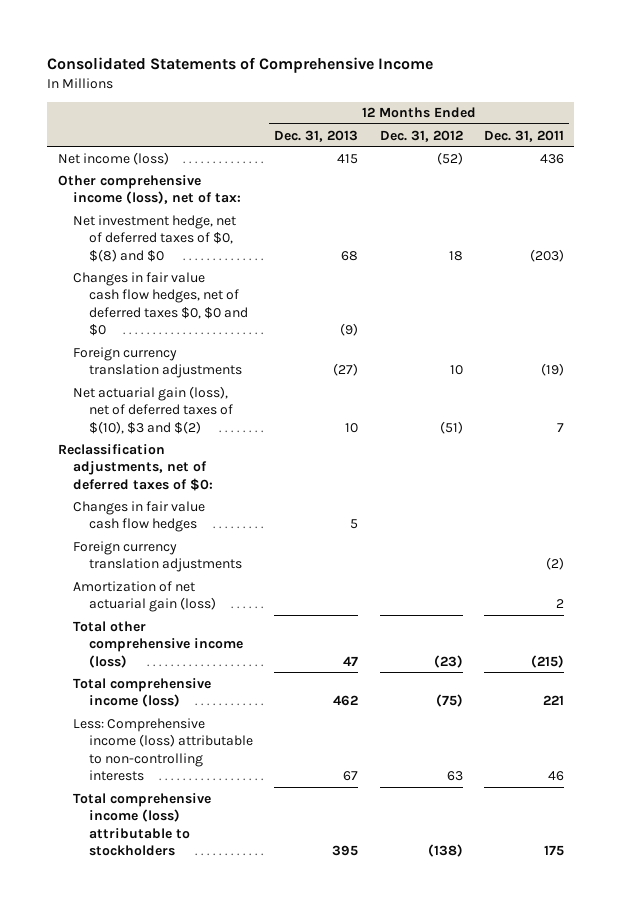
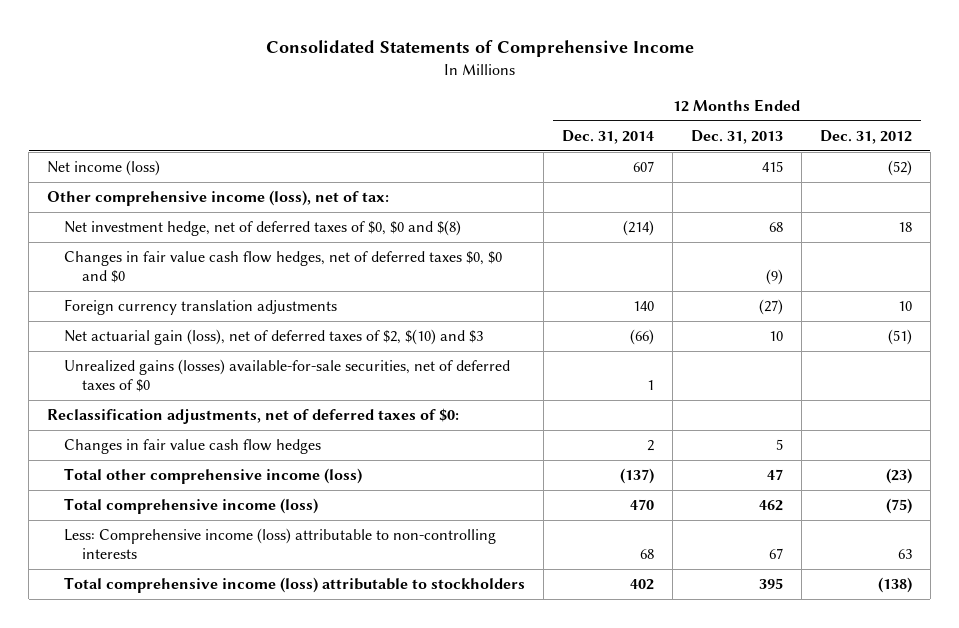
- | 12 Months Ended Dec. 31, 2013 | 12 Months Ended Dec. 31, 2012 | 12 Months Ended Dec. 31, 2011
+ | 12 Months Ended Dec. 31, 2014 | 12 Months Ended Dec. 31, 2013 | 12 Months Ended Dec. 31, 2012
- Net investment hedge, net of deferred taxes of $0, $(8) and $0 | 68 | 18 | (203)
+ Net investment hedge, net of deferred taxes of $0, $0 and $(8) | (214) | 68 | 18
- Net actuarial gain (loss), net of deferred taxes of $(10), $3 and $(2) | 10 | (51) | 7
+ Net actuarial gain (loss), net of deferred taxes of $2, $(10) and $3 | (66) | 10 | (51)
+ Unrealized gains (losses) available-for-sale securities, net of deferred taxes of $0 | 1 | |
- Foreign currency translation adjustments | | | (2)
- Amortization of net actuarial gain (loss) | | | 2

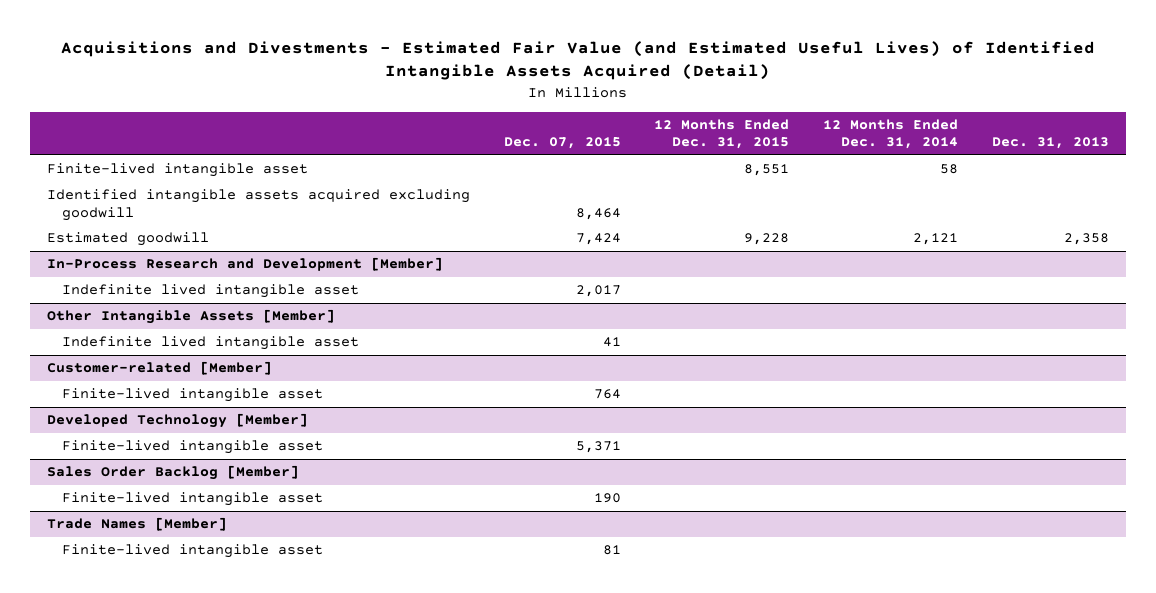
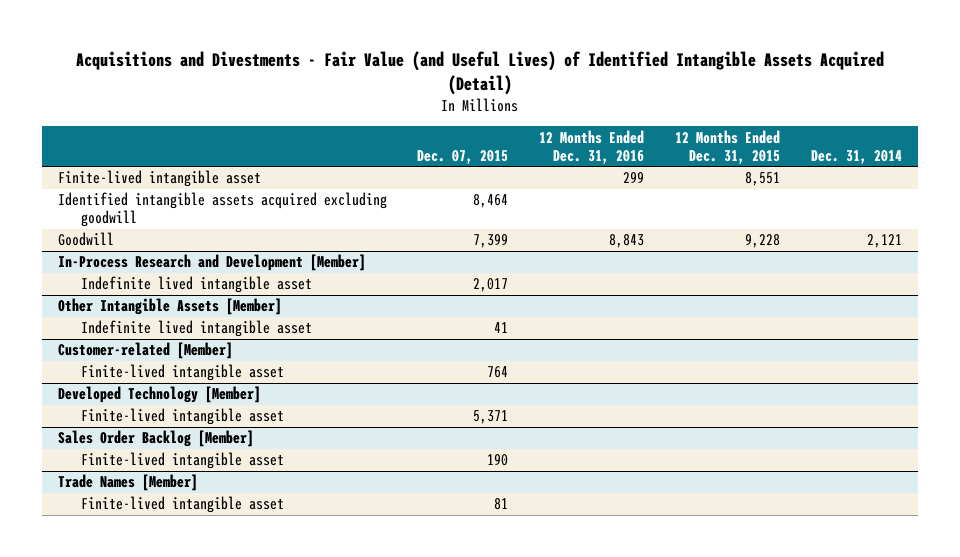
- Acquisitions and Divestments - Estimated Fair Value (and Estimated Useful Lives) of Identified Intangible Assets Acquired (Detail)
+ Acquisitions and Divestments - Fair Value (and Useful Lives) of Identified Intangible Assets Acquired (Detail)
- | Dec. 07, 2015 | 12 Months Ended Dec. 31, 2015 | 12 Months Ended Dec. 31, 2014 | Dec. 31, 2013
+ | Dec. 07, 2015 | 12 Months Ended Dec. 31, 2016 | 12 Months Ended Dec. 31, 2015 | Dec. 31, 2014
- Estimated goodwill | 7,424 | 9,228 | 2,121 | 2,358
+ Goodwill | 7,399 | 8,843 | 9,228 | 2,121

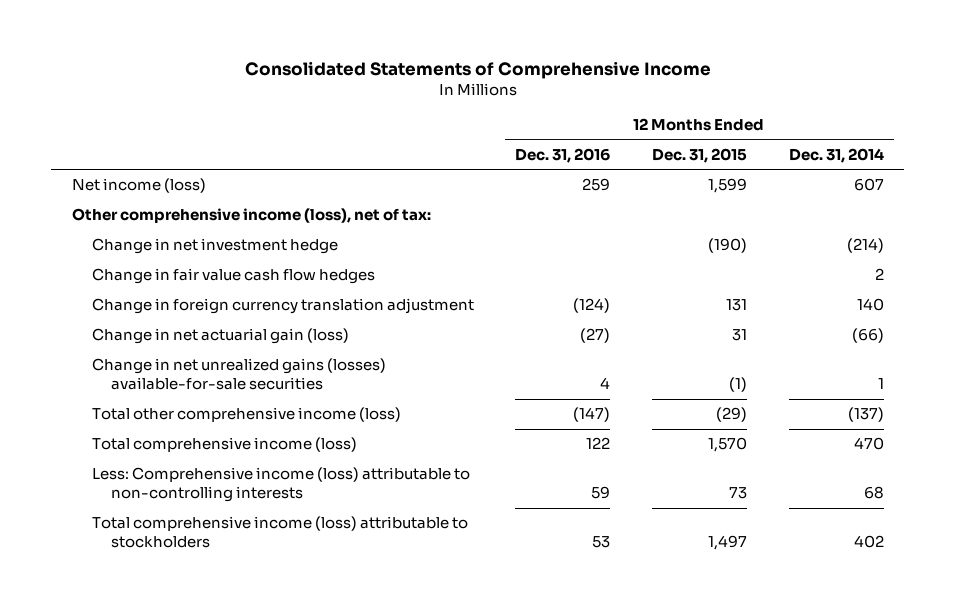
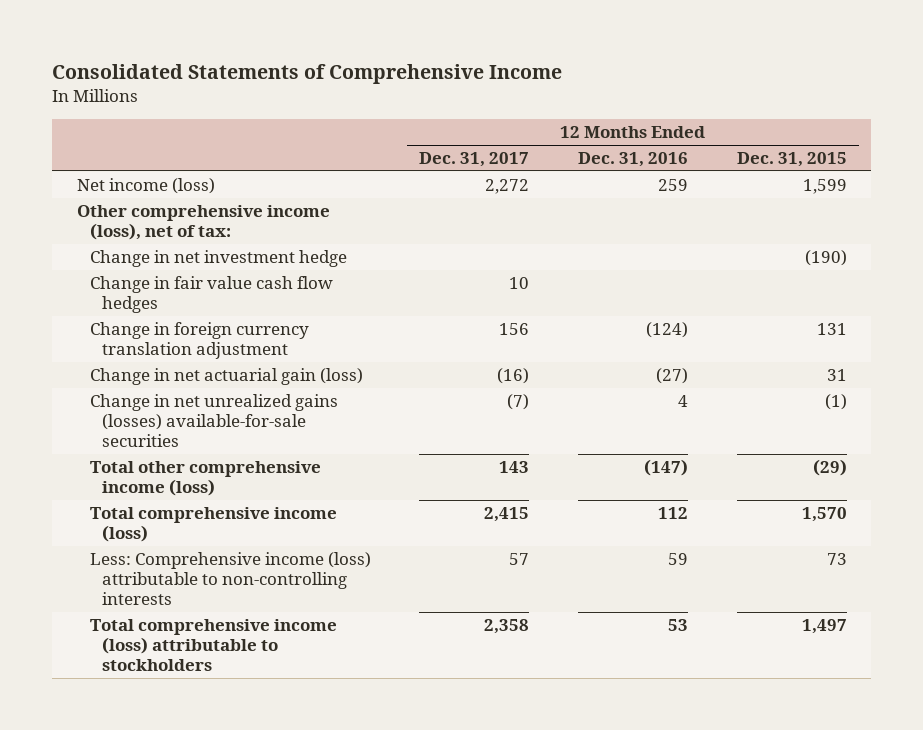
- | 12 Months Ended Dec. 31, 2016 | 12 Months Ended Dec. 31, 2015 | 12 Months Ended Dec. 31, 2014
+ | 12 Months Ended Dec. 31, 2017 | 12 Months Ended Dec. 31, 2016 | 12 Months Ended Dec. 31, 2015
- Total comprehensive income (loss) | 122 | 1,570 | 470
+ Total comprehensive income (loss) | 2,415 | 112 | 1,570

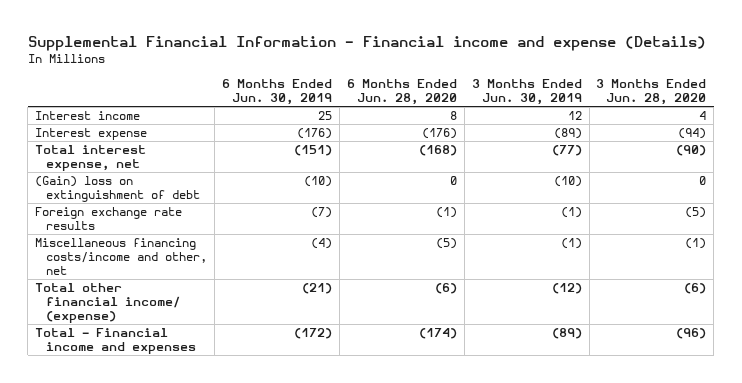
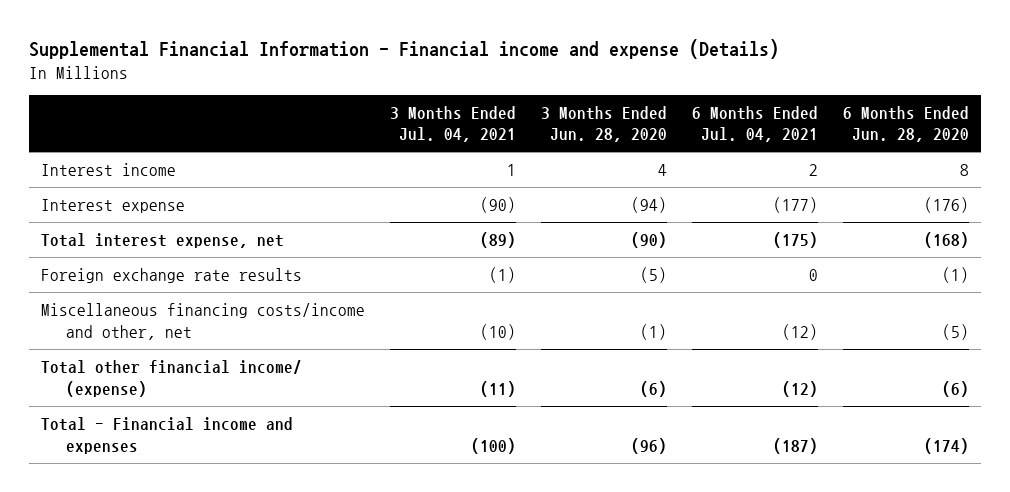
- | 6 Months Ended Jun. 30, 2019 | 6 Months Ended Jun. 28, 2020 | 3 Months Ended Jun. 30, 2019 | 3 Months Ended Jun. 28, 2020
+ | 3 Months Ended Jul. 04, 2021 | 3 Months Ended Jun. 28, 2020 | 6 Months Ended Jul. 04, 2021 | 6 Months Ended Jun. 28, 2020
- (Gain) loss on extinguishment of debt | (10) | 0 | (10) | 0

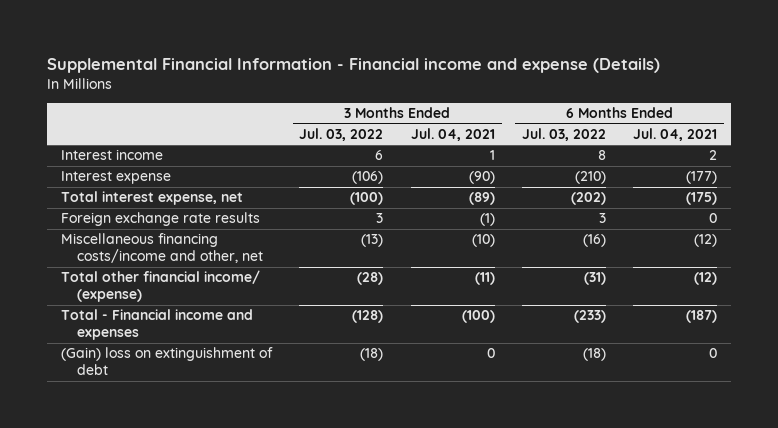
- | 3 Months Ended Jul. 04, 2021 | 3 Months Ended Jun. 28, 2020 | 6 Months Ended Jul. 04, 2021 | 6 Months Ended Jun. 28, 2020
+ | 3 Months Ended Jul. 03, 2022 | 3 Months Ended Jul. 04, 2021 | 6 Months Ended Jul. 03, 2022 | 6 Months Ended Jul. 04, 2021
+ (Gain) loss on extinguishment of debt | (18) | 0 | (18) | 0

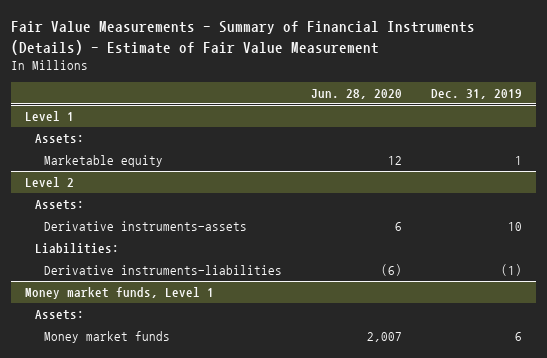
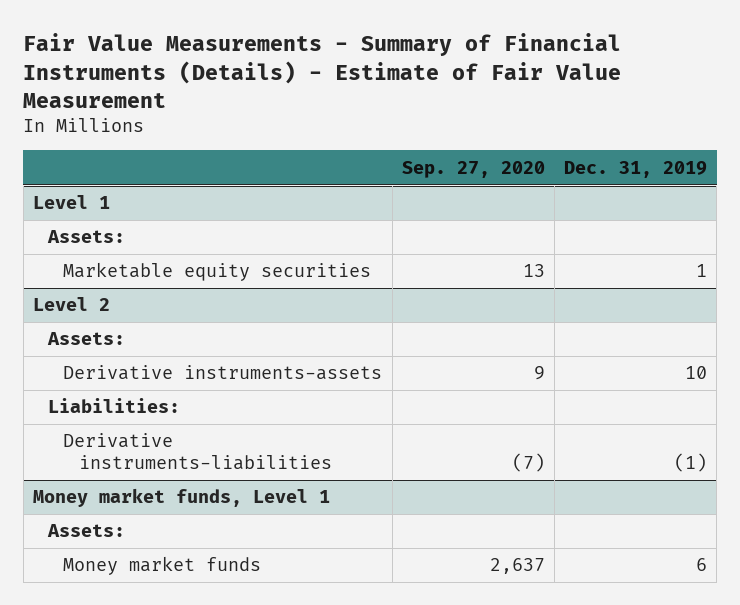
- | Jun. 28, 2020 | Dec. 31, 2019
+ | Sep. 27, 2020 | Dec. 31, 2019
@ Level 1
- Marketable equity | 12 | 1
+ Marketable equity securities | 13 | 1

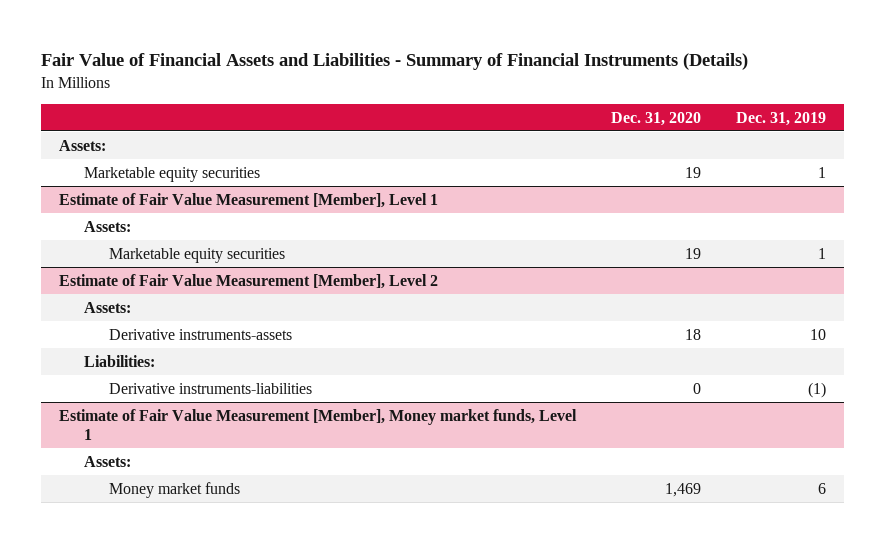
- Fair Value Measurements - Summary of Financial Instruments (Details) - Estimate of Fair Value Measurement
+ Fair Value of Financial Assets and Liabilities - Summary of Financial Instruments (Details)
- | Sep. 27, 2020 | Dec. 31, 2019
+ | Dec. 31, 2020 | Dec. 31, 2019
- Level 1
- Level 2
+ Estimate of Fair Value Measurement [Member], Level 1
+ Marketable equity securities | 19 | 1
+ Estimate of Fair Value Measurement [Member], Level 2
+ Assets:
- Money market funds, Level 1
+ Estimate of Fair Value Measurement [Member], Money market funds, Level 1

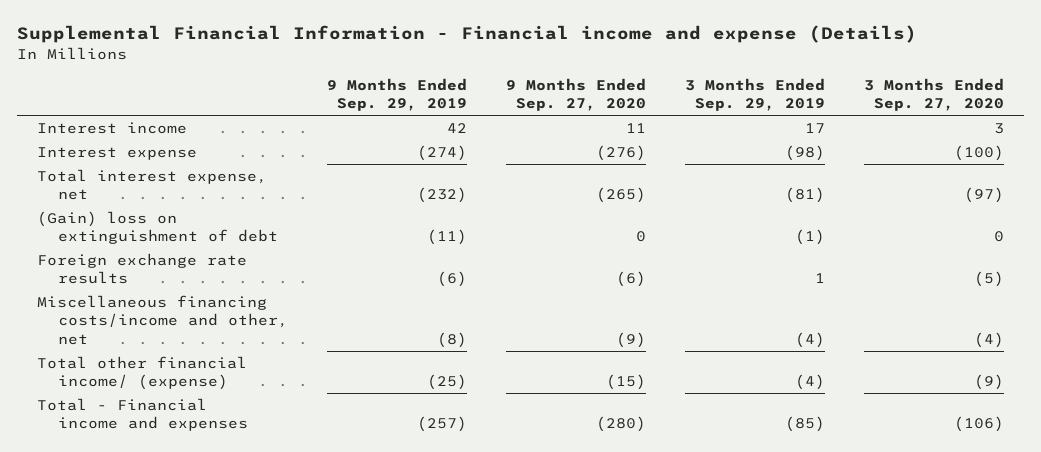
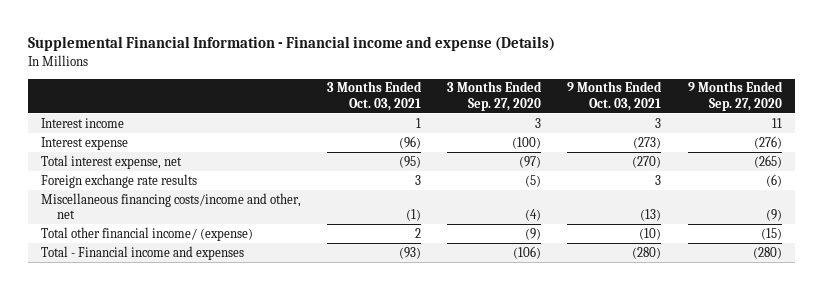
- | 9 Months Ended Sep. 29, 2019 | 9 Months Ended Sep. 27, 2020 | 3 Months Ended Sep. 29, 2019 | 3 Months Ended Sep. 27, 2020
+ | 3 Months Ended Oct. 03, 2021 | 3 Months Ended Sep. 27, 2020 | 9 Months Ended Oct. 03, 2021 | 9 Months Ended Sep. 27, 2020
- (Gain) loss on extinguishment of debt | (11) | 0 | (1) | 0

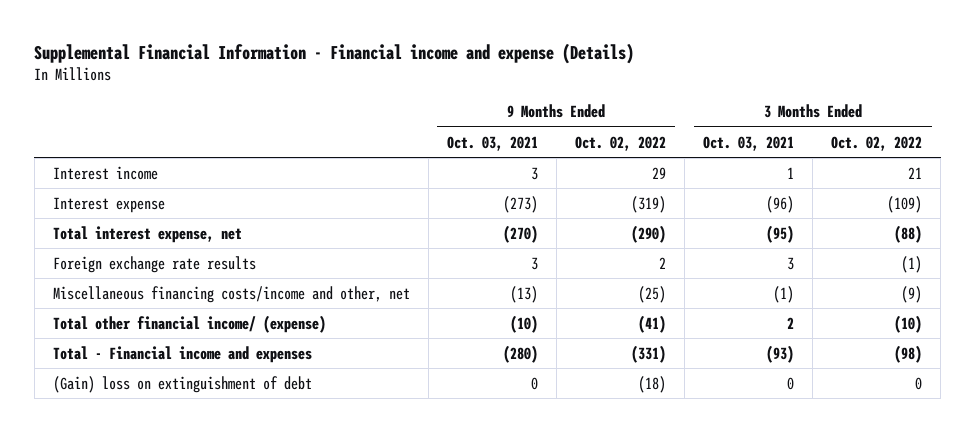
- | 3 Months Ended Oct. 03, 2021 | 3 Months Ended Sep. 27, 2020 | 9 Months Ended Oct. 03, 2021 | 9 Months Ended Sep. 27, 2020
+ | 9 Months Ended Oct. 03, 2021 | 9 Months Ended Oct. 02, 2022 | 3 Months Ended Oct. 03, 2021 | 3 Months Ended Oct. 02, 2022
+ (Gain) loss on extinguishment of debt | 0 | (18) | 0 | 0

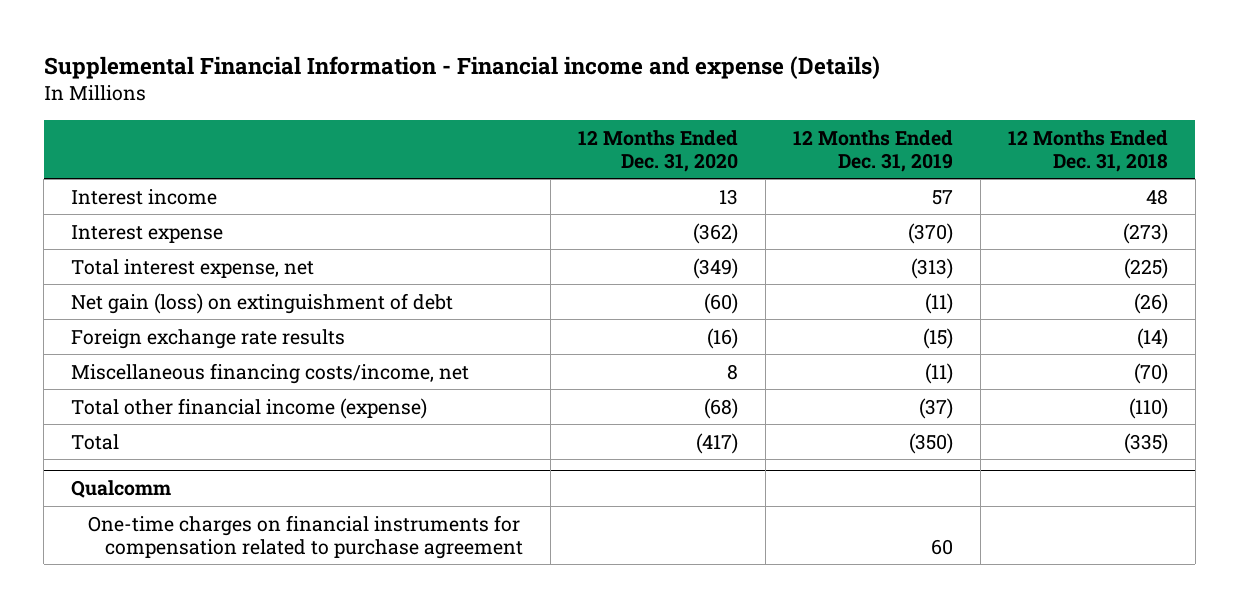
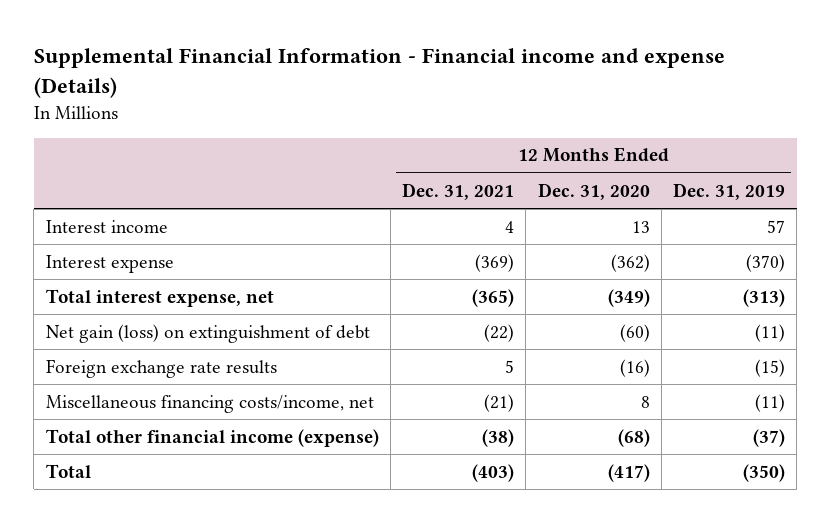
- | 12 Months Ended Dec. 31, 2020 | 12 Months Ended Dec. 31, 2019 | 12 Months Ended Dec. 31, 2018
+ | 12 Months Ended Dec. 31, 2021 | 12 Months Ended Dec. 31, 2020 | 12 Months Ended Dec. 31, 2019
- Qualcomm
- One-time charges on financial instruments for compensation related to purchase agreement | | 60 |

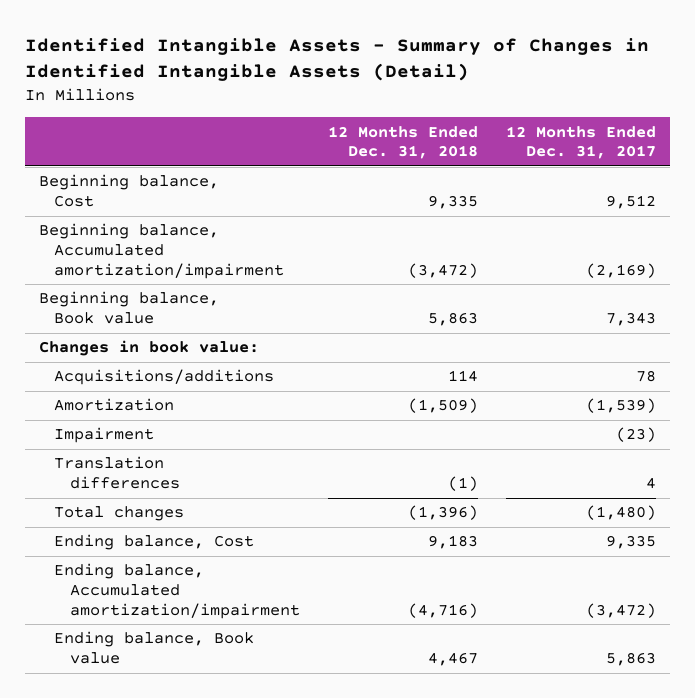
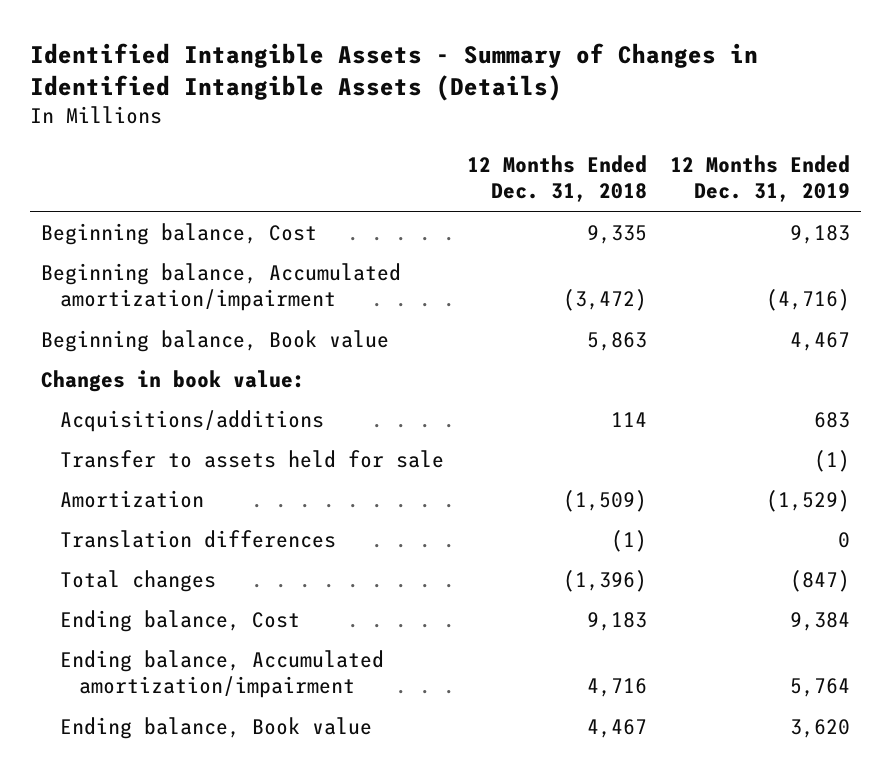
- Identified Intangible Assets - Summary of Changes in Identified Intangible Assets (Detail)
+ Identified Intangible Assets - Summary of Changes in Identified Intangible Assets (Details)
- | 12 Months Ended Dec. 31, 2018 | 12 Months Ended Dec. 31, 2017
+ | 12 Months Ended Dec. 31, 2018 | 12 Months Ended Dec. 31, 2019
+ Transfer to assets held for sale | | (1)
- Impairment | | (23)
- Ending balance, Accumulated amortization/impairment | (4,716) | (3,472)
+ Ending balance, Accumulated amortization/impairment | 4,716 | 5,764

